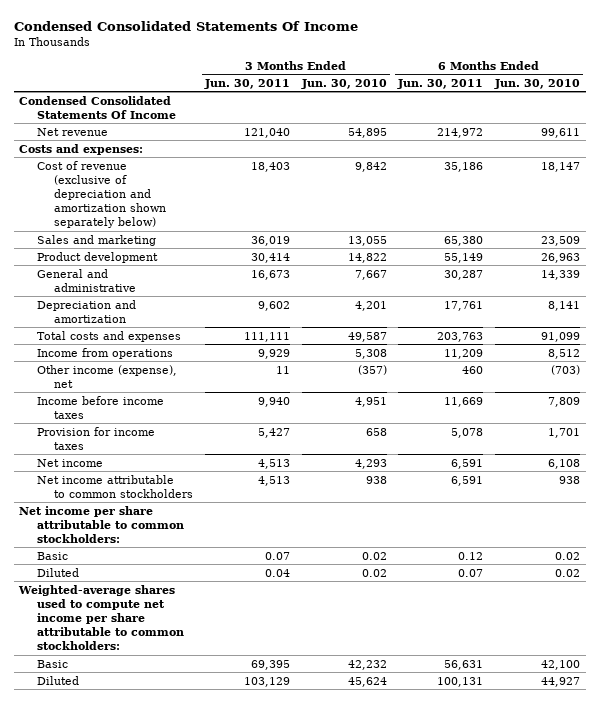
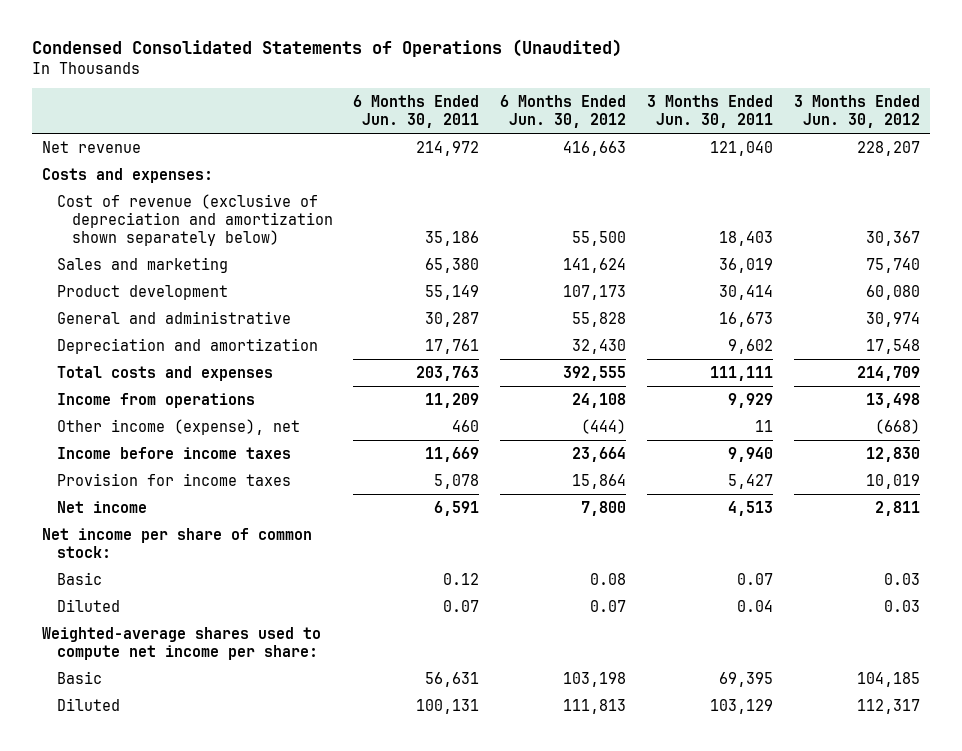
- Condensed Consolidated Statements Of Income
+ Condensed Consolidated Statements of Operations (Unaudited)
- | 3 Months Ended Jun. 30, 2011 | 3 Months Ended Jun. 30, 2010 | 6 Months Ended Jun. 30, 2011 | 6 Months Ended Jun. 30, 2010
+ | 6 Months Ended Jun. 30, 2011 | 6 Months Ended Jun. 30, 2012 | 3 Months Ended Jun. 30, 2011 | 3 Months Ended Jun. 30, 2012
- Condensed Consolidated Statements Of Income
- Net income attributable to common stockholders | 4,513 | 938 | 6,591 | 938
- Net income per share attributable to common stockholders:
+ Net income per share of common stock:
- Weighted-average shares used to compute net income per share attributable to common stockholders:
+ Weighted-average shares used to compute net income per share:

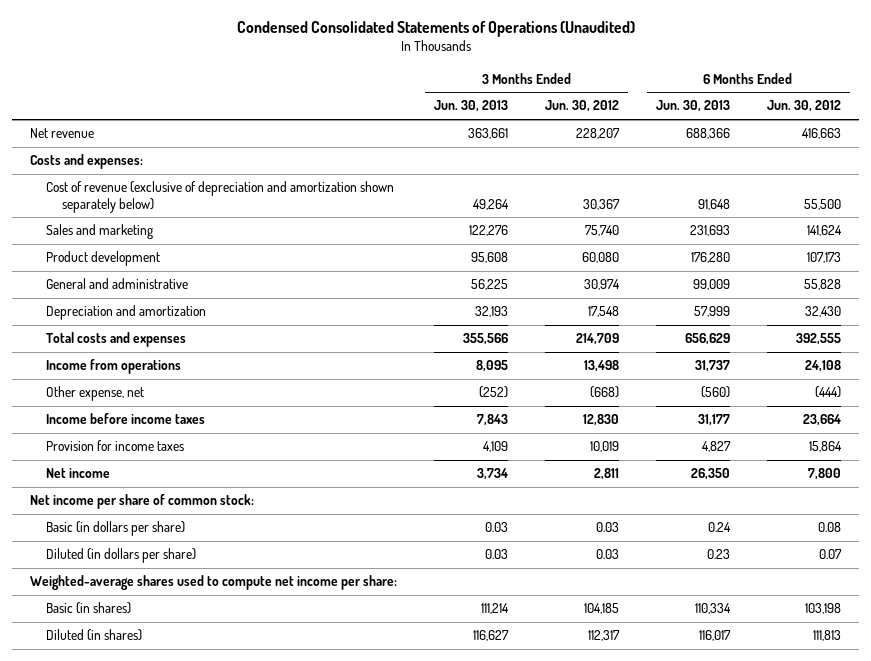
- | 6 Months Ended Jun. 30, 2011 | 6 Months Ended Jun. 30, 2012 | 3 Months Ended Jun. 30, 2011 | 3 Months Ended Jun. 30, 2012
+ | 3 Months Ended Jun. 30, 2013 | 3 Months Ended Jun. 30, 2012 | 6 Months Ended Jun. 30, 2013 | 6 Months Ended Jun. 30, 2012
- Other income (expense), net | 460 | (444) | 11 | (668)
+ Other expense, net | (252) | (668) | (560) | (444)
- Basic | 0.12 | 0.08 | 0.07 | 0.03
- Diluted | 0.07 | 0.07 | 0.04 | 0.03
+ Basic (in dollars per share) | 0.03 | 0.03 | 0.24 | 0.08
+ Diluted (in dollars per share) | 0.03 | 0.03 | 0.23 | 0.07
- Basic | 56,631 | 103,198 | 69,395 | 104,185
- Diluted | 100,131 | 111,813 | 103,129 | 112,317
+ Basic (in shares) | 111,214 | 104,185 | 110,334 | 103,198
+ Diluted (in shares) | 116,627 | 112,317 | 116,017 | 111,813

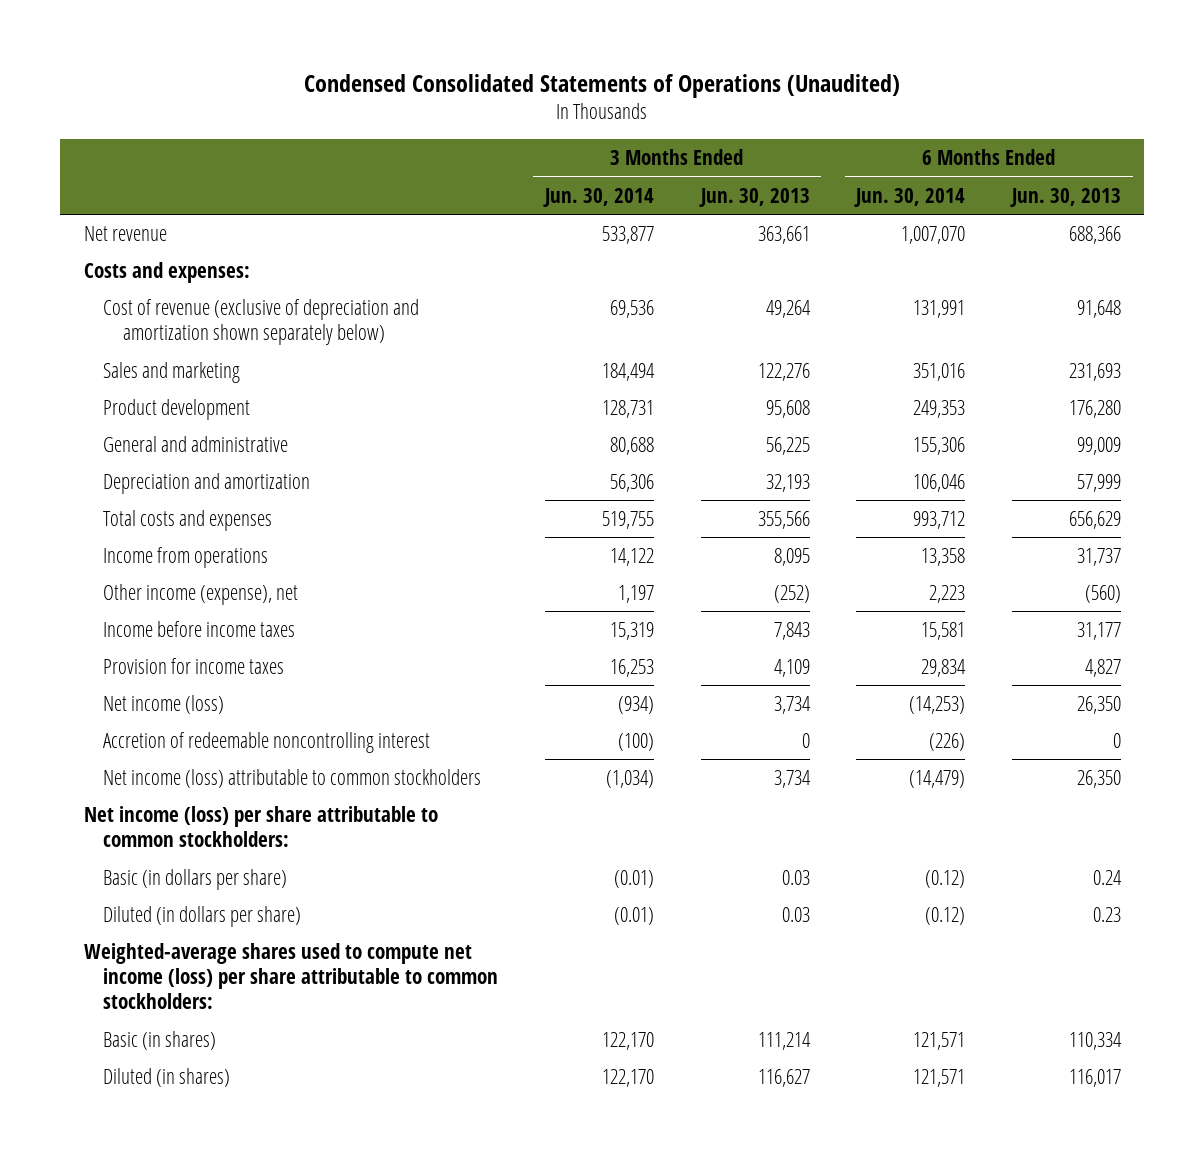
- | 3 Months Ended Jun. 30, 2013 | 3 Months Ended Jun. 30, 2012 | 6 Months Ended Jun. 30, 2013 | 6 Months Ended Jun. 30, 2012
+ | 3 Months Ended Jun. 30, 2014 | 3 Months Ended Jun. 30, 2013 | 6 Months Ended Jun. 30, 2014 | 6 Months Ended Jun. 30, 2013
- Other expense, net | (252) | (668) | (560) | (444)
+ Other income (expense), net | 1,197 | (252) | 2,223 | (560)
- Net income | 3,734 | 2,811 | 26,350 | 7,800
- Net income per share of common stock:
+ Net income (loss) | (934) | 3,734 | (14,253) | 26,350
+ Accretion of redeemable noncontrolling interest | (100) | 0 | (226) | 0
+ Net income (loss) attributable to common stockholders | (1,034) | 3,734 | (14,479) | 26,350
+ Net income (loss) per share attributable to common stockholders:
- Weighted-average shares used to compute net income per share:
+ Weighted-average shares used to compute net income (loss) per share attributable to common stockholders:

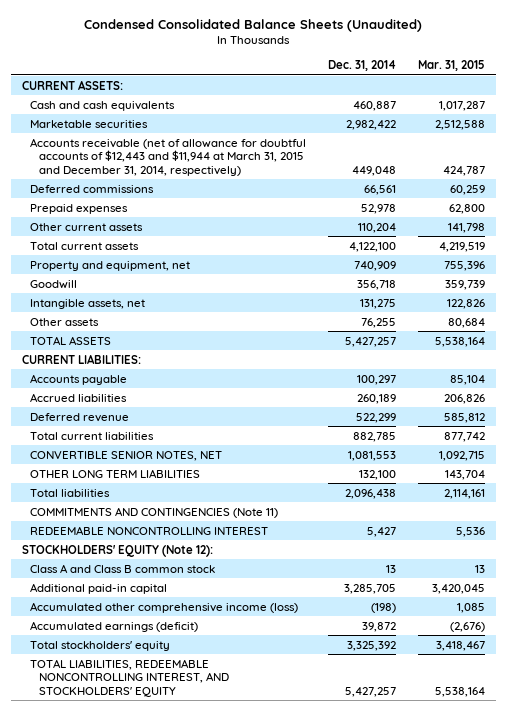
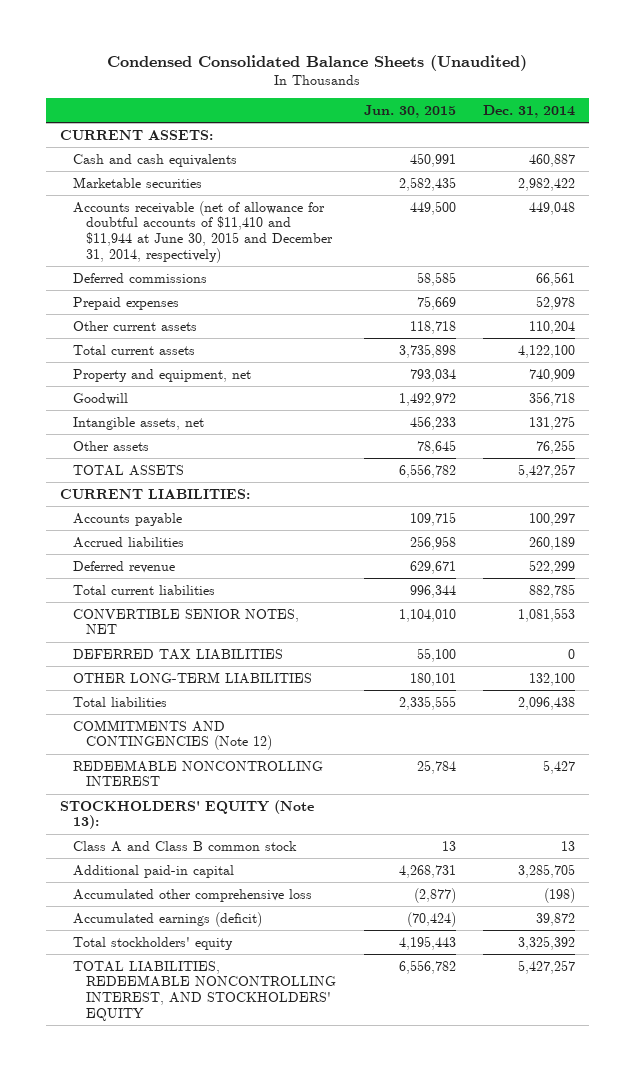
- | Dec. 31, 2014 | Mar. 31, 2015
+ | Jun. 30, 2015 | Dec. 31, 2014
- Accounts receivable (net of allowance for doubtful accounts of $12,443 and $11,944 at March 31, 2015 and December 31, 2014, respectively) | 449,048 | 424,787
+ Accounts receivable (net of allowance for doubtful accounts of $11,410 and $11,944 at June 30, 2015 and December 31, 2014, respectively) | 449,500 | 449,048
- OTHER LONG TERM LIABILITIES | 132,100 | 143,704
+ DEFERRED TAX LIABILITIES | 55,100 | 0
+ OTHER LONG-TERM LIABILITIES | 180,101 | 132,100
- COMMITMENTS AND CONTINGENCIES (Note 11)
+ COMMITMENTS AND CONTINGENCIES (Note 12)
- STOCKHOLDERS' EQUITY (Note 12):
+ STOCKHOLDERS' EQUITY (Note 13):
- Accumulated other comprehensive income (loss) | (198) | 1,085
+ Accumulated other comprehensive loss | (2,877) | (198)

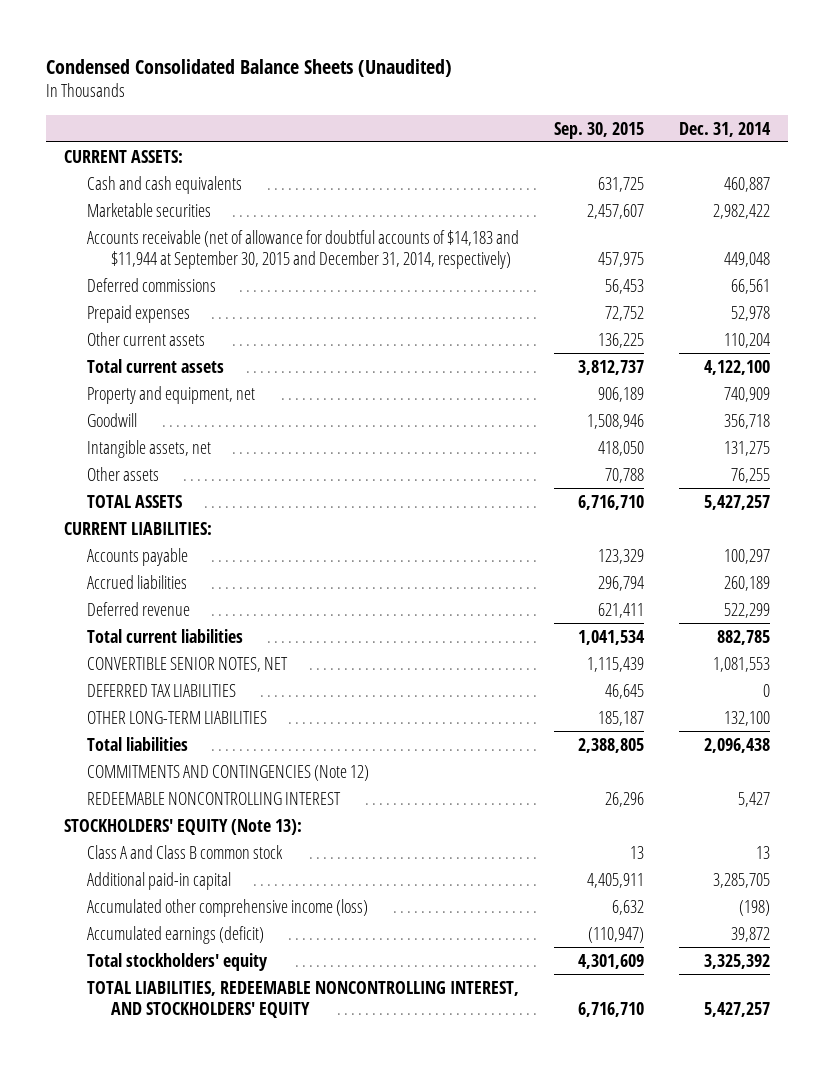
- | Jun. 30, 2015 | Dec. 31, 2014
+ | Sep. 30, 2015 | Dec. 31, 2014
- Accounts receivable (net of allowance for doubtful accounts of $11,410 and $11,944 at June 30, 2015 and December 31, 2014, respectively) | 449,500 | 449,048
+ Accounts receivable (net of allowance for doubtful accounts of $14,183 and $11,944 at September 30, 2015 and December 31, 2014, respectively) | 457,975 | 449,048
- Accumulated other comprehensive loss | (2,877) | (198)
+ Accumulated other comprehensive income (loss) | 6,632 | (198)

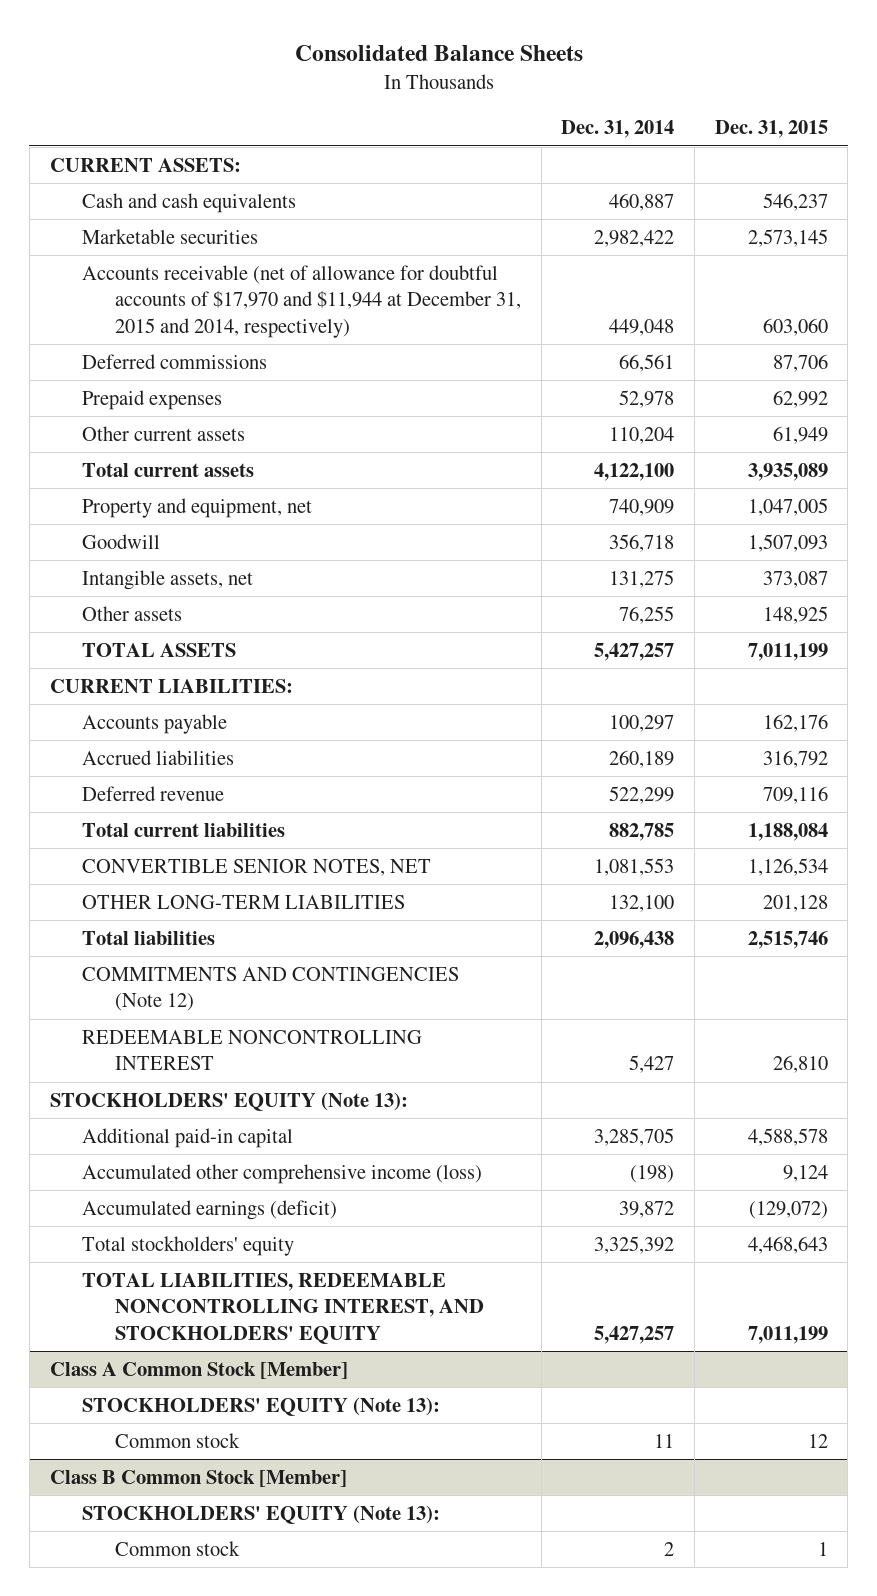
- Condensed Consolidated Balance Sheets (Unaudited)
+ Consolidated Balance Sheets
- | Sep. 30, 2015 | Dec. 31, 2014
+ | Dec. 31, 2014 | Dec. 31, 2015
- Accounts receivable (net of allowance for doubtful accounts of $14,183 and $11,944 at September 30, 2015 and December 31, 2014, respectively) | 457,975 | 449,048
+ Accounts receivable (net of allowance for doubtful accounts of $17,970 and $11,944 at December 31, 2015 and 2014, respectively) | 449,048 | 603,060
- DEFERRED TAX LIABILITIES | 46,645 | 0
- Class A and Class B common stock | 13 | 13
+ Class A Common Stock [Member]
+ STOCKHOLDERS' EQUITY (Note 13):
+ Common stock | 11 | 12
+ Class B Common Stock [Member]
+ STOCKHOLDERS' EQUITY (Note 13):
+ Common stock | 2 | 1

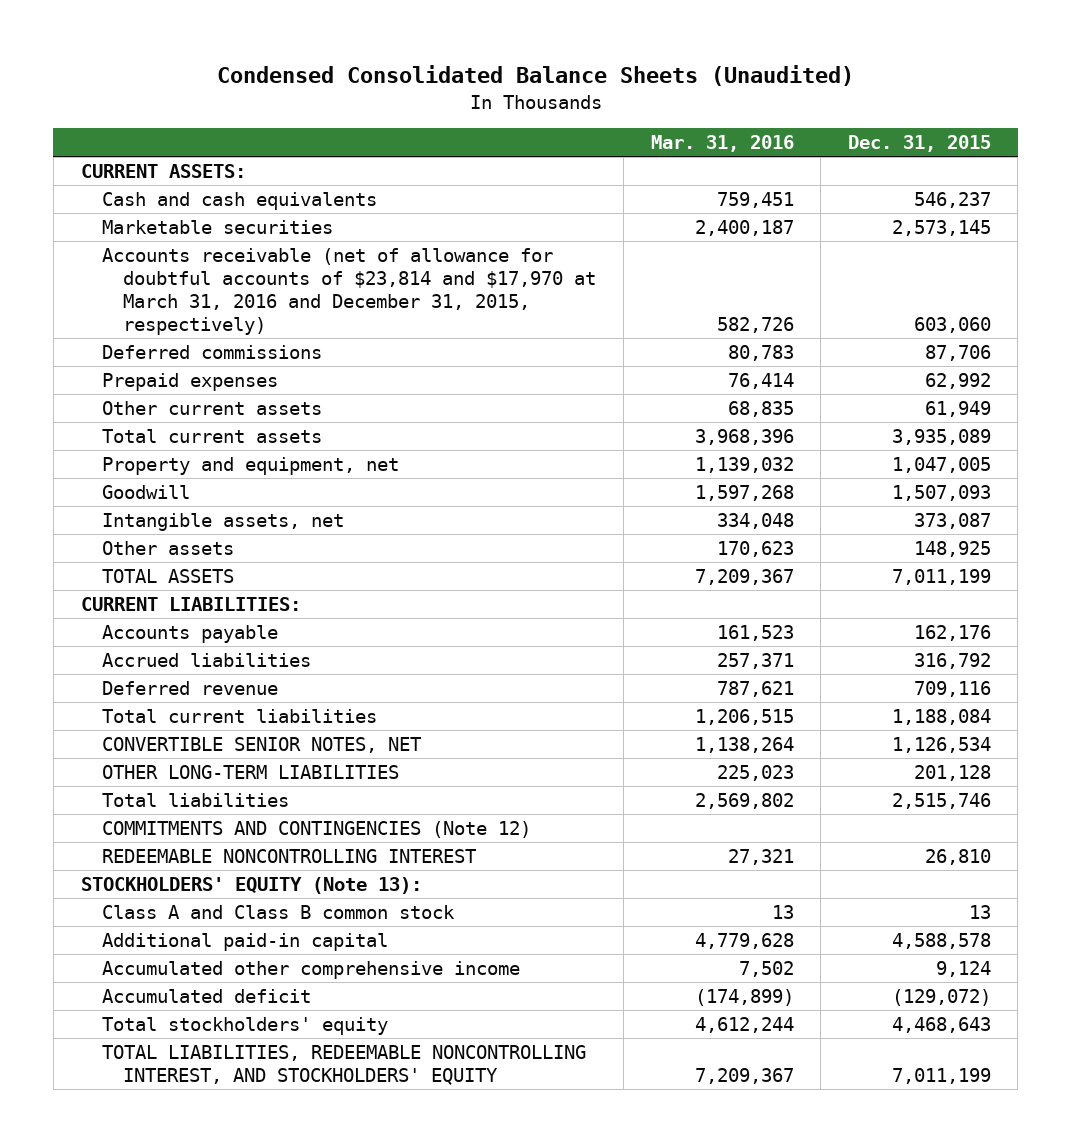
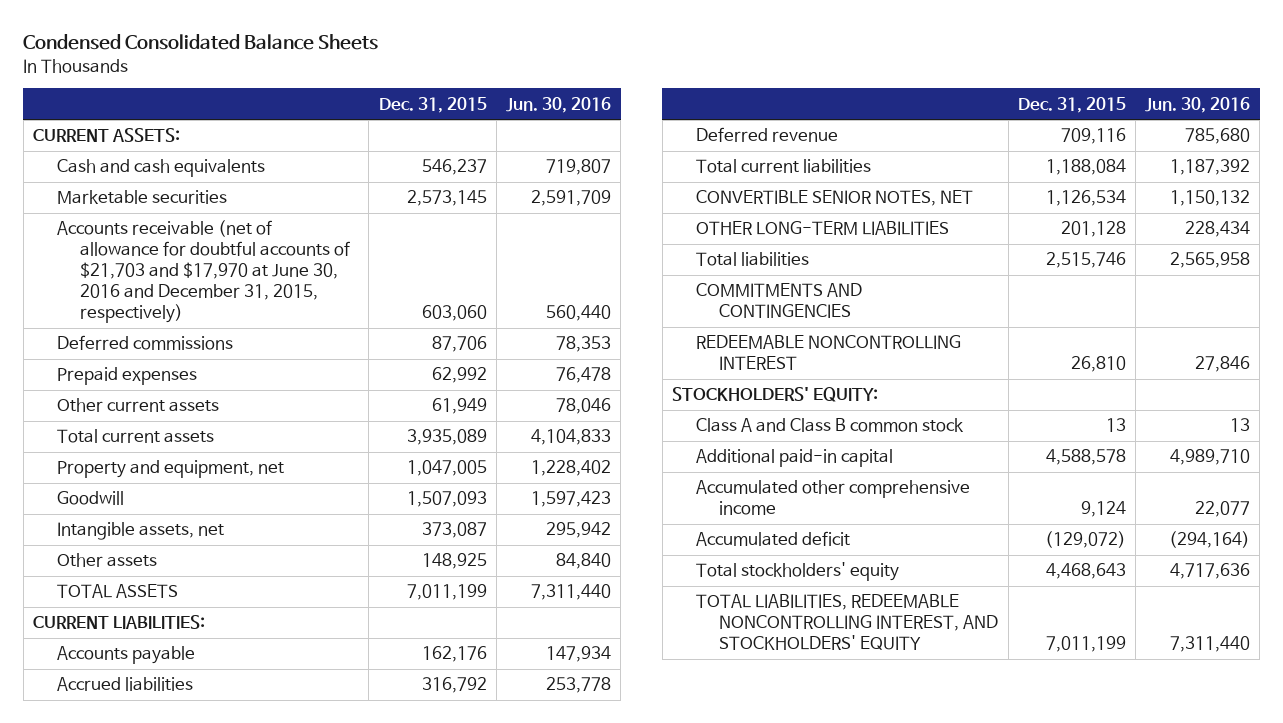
- Condensed Consolidated Balance Sheets (Unaudited)
+ Condensed Consolidated Balance Sheets
- | Mar. 31, 2016 | Dec. 31, 2015
+ | Dec. 31, 2015 | Jun. 30, 2016
- Accounts receivable (net of allowance for doubtful accounts of $23,814 and $17,970 at March 31, 2016 and December 31, 2015, respectively) | 582,726 | 603,060
+ Accounts receivable (net of allowance for doubtful accounts of $21,703 and $17,970 at June 30, 2016 and December 31, 2015, respectively) | 603,060 | 560,440
- COMMITMENTS AND CONTINGENCIES (Note 12)
+ COMMITMENTS AND CONTINGENCIES
- STOCKHOLDERS' EQUITY (Note 13):
+ STOCKHOLDERS' EQUITY:

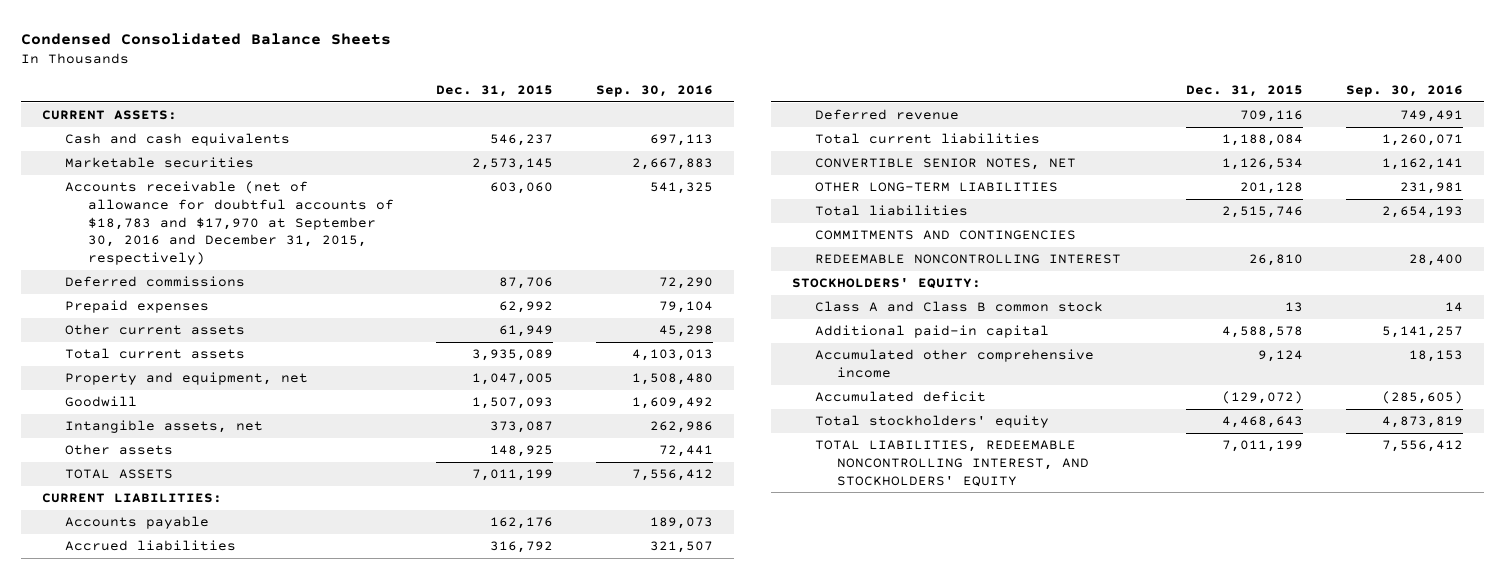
- | Dec. 31, 2015 | Jun. 30, 2016
+ | Dec. 31, 2015 | Sep. 30, 2016
- Accounts receivable (net of allowance for doubtful accounts of $21,703 and $17,970 at June 30, 2016 and December 31, 2015, respectively) | 603,060 | 560,440
+ Accounts receivable (net of allowance for doubtful accounts of $18,783 and $17,970 at September 30, 2016 and December 31, 2015, respectively) | 603,060 | 541,325

